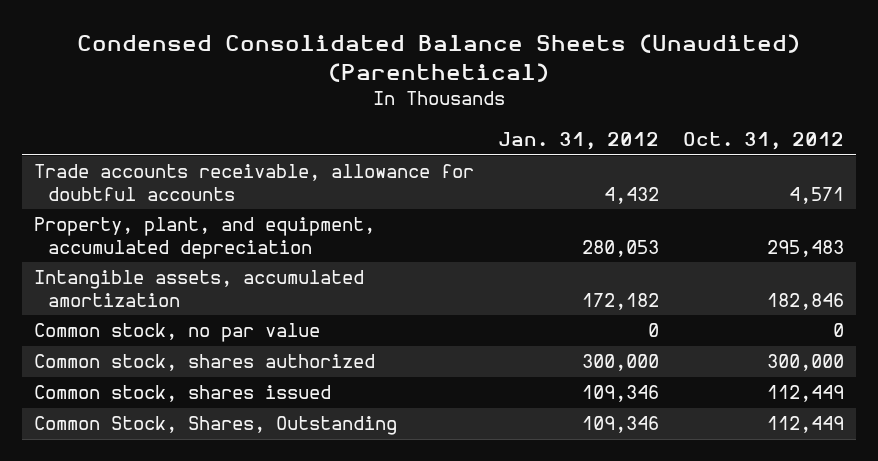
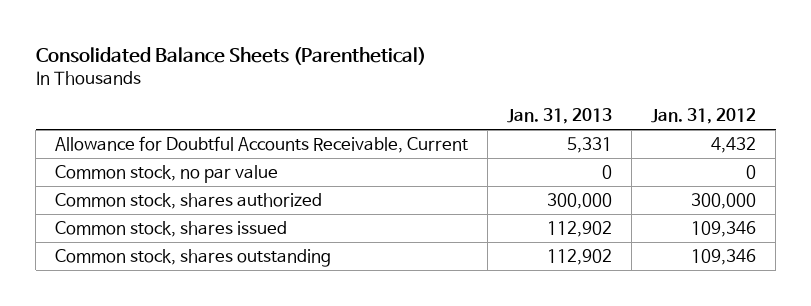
- Condensed Consolidated Balance Sheets (Unaudited) (Parenthetical)
+ Consolidated Balance Sheets (Parenthetical)
- | Jan. 31, 2012 | Oct. 31, 2012
+ | Jan. 31, 2013 | Jan. 31, 2012
- Trade accounts receivable, allowance for doubtful accounts | 4,432 | 4,571
- Property, plant, and equipment, accumulated depreciation | 280,053 | 295,483
- Intangible assets, accumulated amortization | 172,182 | 182,846
+ Allowance for Doubtful Accounts Receivable, Current | 5,331 | 4,432
- Common Stock, Shares, Outstanding | 109,346 | 112,449
+ Common stock, shares outstanding | 112,902 | 109,346

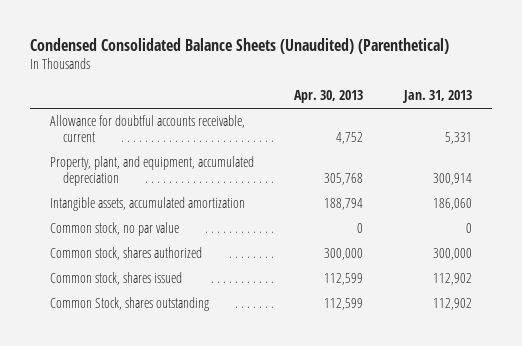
- Consolidated Balance Sheets (Parenthetical)
+ Condensed Consolidated Balance Sheets (Unaudited) (Parenthetical)
- | Jan. 31, 2013 | Jan. 31, 2012
+ | Apr. 30, 2013 | Jan. 31, 2013
- Allowance for Doubtful Accounts Receivable, Current | 5,331 | 4,432
+ Allowance for doubtful accounts receivable, current | 4,752 | 5,331
+ Property, plant, and equipment, accumulated depreciation | 305,768 | 300,914
+ Intangible assets, accumulated amortization | 188,794 | 186,060
- Common stock, shares outstanding | 112,902 | 109,346
+ Common Stock, shares outstanding | 112,599 | 112,902

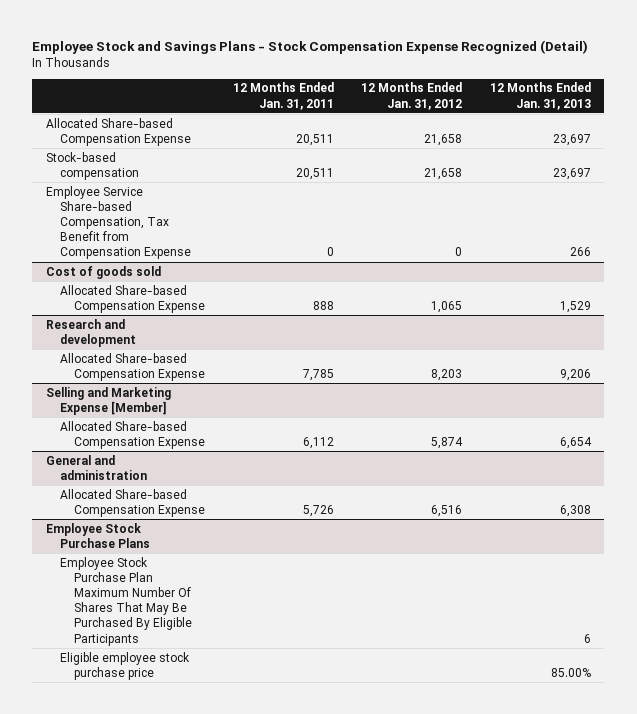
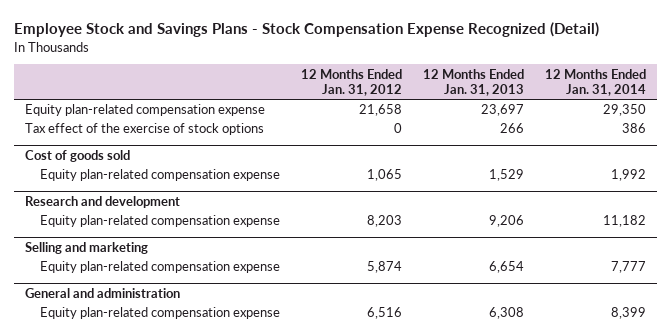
- | 12 Months Ended Jan. 31, 2011 | 12 Months Ended Jan. 31, 2012 | 12 Months Ended Jan. 31, 2013
+ | 12 Months Ended Jan. 31, 2012 | 12 Months Ended Jan. 31, 2013 | 12 Months Ended Jan. 31, 2014
- Allocated Share-based Compensation Expense | 20,511 | 21,658 | 23,697
- Stock-based compensation | 20,511 | 21,658 | 23,697
- Employee Service Share-based Compensation, Tax Benefit from Compensation Expense | 0 | 0 | 266
+ Equity plan-related compensation expense | 21,658 | 23,697 | 29,350
+ Tax effect of the exercise of stock options | 0 | 266 | 386
@ Cost of goods sold
- Allocated Share-based Compensation Expense | 888 | 1,065 | 1,529
+ Equity plan-related compensation expense | 1,065 | 1,529 | 1,992
@ Research and development
- Allocated Share-based Compensation Expense | 7,785 | 8,203 | 9,206
- Selling and Marketing Expense [Member]
- Allocated Share-based Compensation Expense | 6,112 | 5,874 | 6,654
@ Research and development
+ Equity plan-related compensation expense | 8,203 | 9,206 | 11,182
+ Selling and marketing
+ Equity plan-related compensation expense | 5,874 | 6,654 | 7,777
@ General and administration
- Allocated Share-based Compensation Expense | 5,726 | 6,516 | 6,308
- Employee Stock Purchase Plans
- Employee Stock Purchase Plan Maximum Number Of Shares That May Be Purchased By Eligible Participants | | | 6
- Eligible employee stock purchase price | | | 85.00%
@ General and administration
+ Equity plan-related compensation expense | 6,516 | 6,308 | 8,399

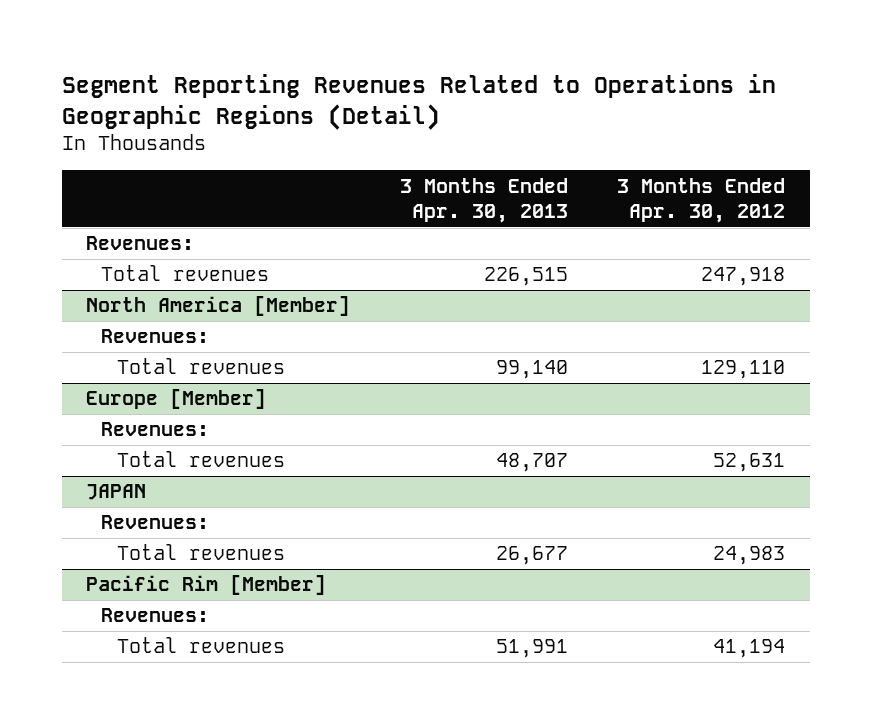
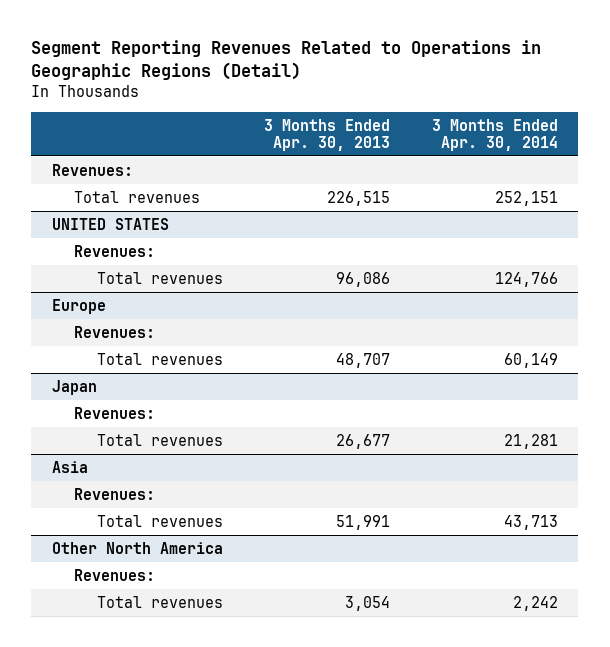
- | 3 Months Ended Apr. 30, 2013 | 3 Months Ended Apr. 30, 2012
+ | 3 Months Ended Apr. 30, 2013 | 3 Months Ended Apr. 30, 2014
- North America [Member]
+ UNITED STATES
- Total revenues | 99,140 | 129,110
- Europe [Member]
+ Total revenues | 96,086 | 124,766
+ Europe
- JAPAN
+ Japan
- Pacific Rim [Member]
+ Asia
+ Other North America
+ Revenues:
+ Total revenues | 3,054 | 2,242

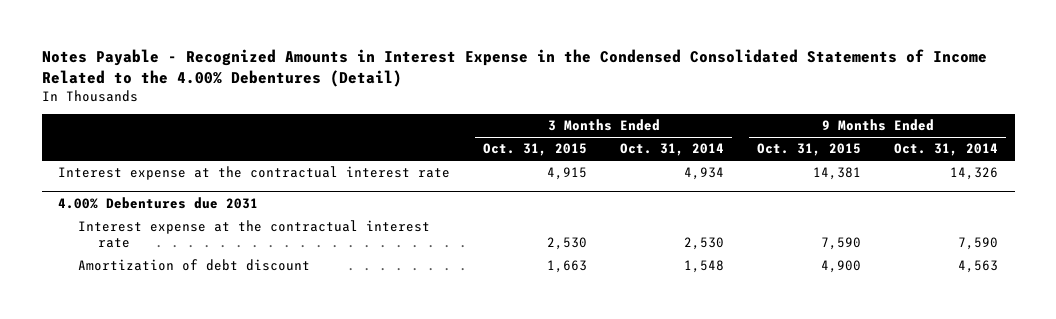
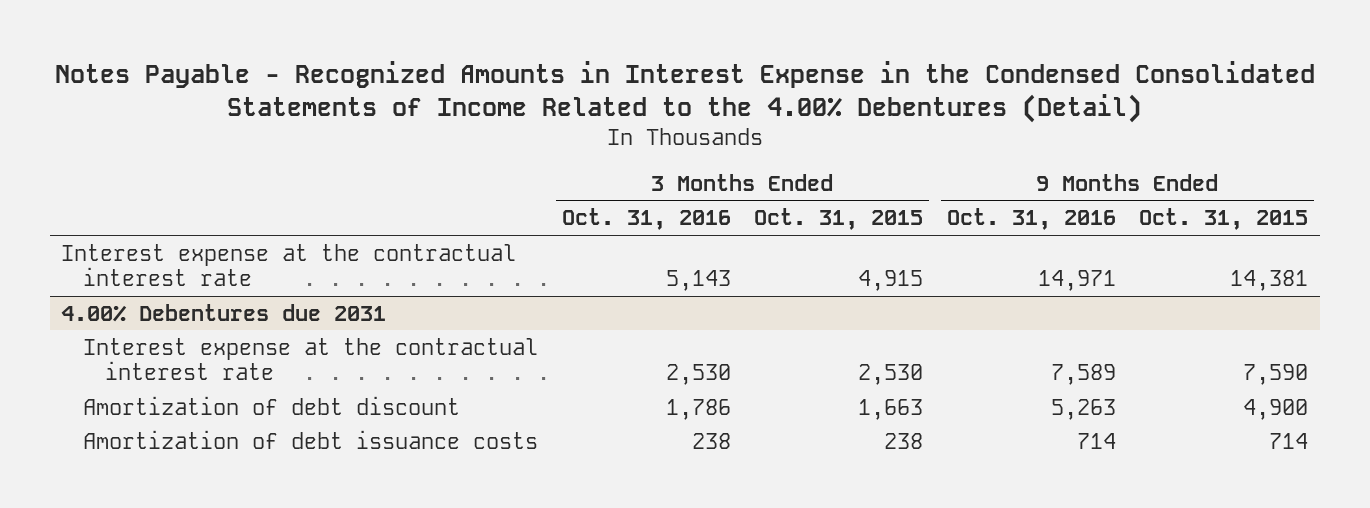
- | 3 Months Ended Oct. 31, 2015 | 3 Months Ended Oct. 31, 2014 | 9 Months Ended Oct. 31, 2015 | 9 Months Ended Oct. 31, 2014
+ | 3 Months Ended Oct. 31, 2016 | 3 Months Ended Oct. 31, 2015 | 9 Months Ended Oct. 31, 2016 | 9 Months Ended Oct. 31, 2015
@ 4.00% Debentures due 2031
+ Amortization of debt issuance costs | 238 | 238 | 714 | 714

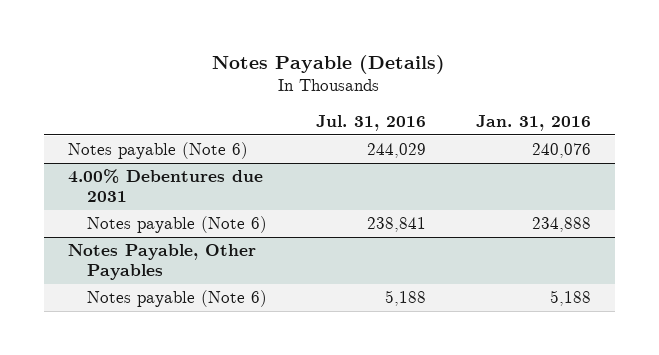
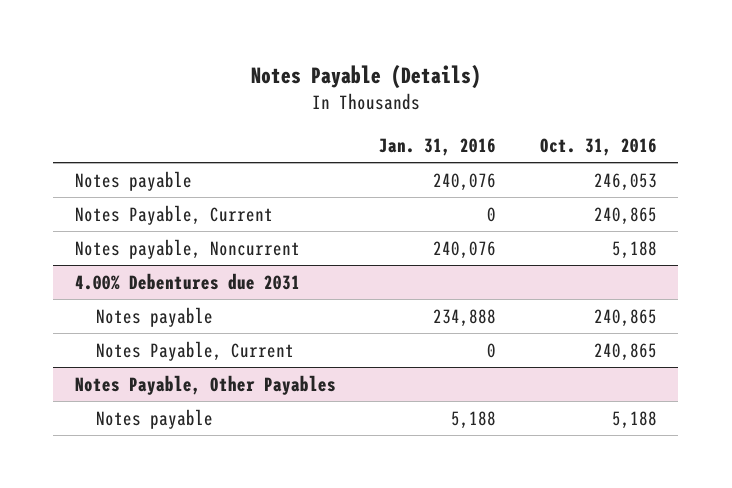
- | Jul. 31, 2016 | Jan. 31, 2016
+ | Jan. 31, 2016 | Oct. 31, 2016
- Notes payable (Note 6) | 244,029 | 240,076
+ Notes payable | 240,076 | 246,053
+ Notes Payable, Current | 0 | 240,865
+ Notes payable, Noncurrent | 240,076 | 5,188
@ 4.00% Debentures due 2031
- Notes payable (Note 6) | 238,841 | 234,888
+ Notes payable | 234,888 | 240,865
+ Notes Payable, Current | 0 | 240,865
@ Notes Payable, Other Payables
- Notes payable (Note 6) | 5,188 | 5,188
+ Notes payable | 5,188 | 5,188

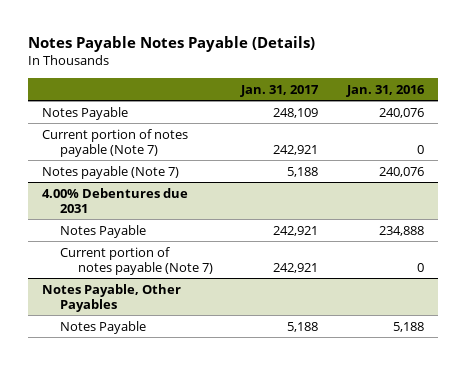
- Notes Payable (Details)
+ Notes Payable Notes Payable (Details)
- | Jan. 31, 2016 | Oct. 31, 2016
+ | Jan. 31, 2017 | Jan. 31, 2016
- Notes payable | 240,076 | 246,053
- Notes Payable, Current | 0 | 240,865
- Notes payable, Noncurrent | 240,076 | 5,188
+ Notes Payable | 248,109 | 240,076
+ Current portion of notes payable (Note 7) | 242,921 | 0
+ Notes payable (Note 7) | 5,188 | 240,076
@ 4.00% Debentures due 2031
- Notes payable | 234,888 | 240,865
- Notes Payable, Current | 0 | 240,865
+ Notes Payable | 242,921 | 234,888
+ Current portion of notes payable (Note 7) | 242,921 | 0
@ Notes Payable, Other Payables
- Notes payable | 5,188 | 5,188
+ Notes Payable | 5,188 | 5,188

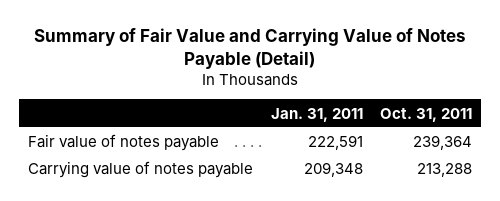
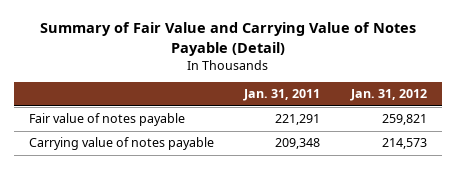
- | Jan. 31, 2011 | Oct. 31, 2011
+ | Jan. 31, 2011 | Jan. 31, 2012
- Fair value of notes payable | 222,591 | 239,364
+ Fair value of notes payable | 221,291 | 259,821

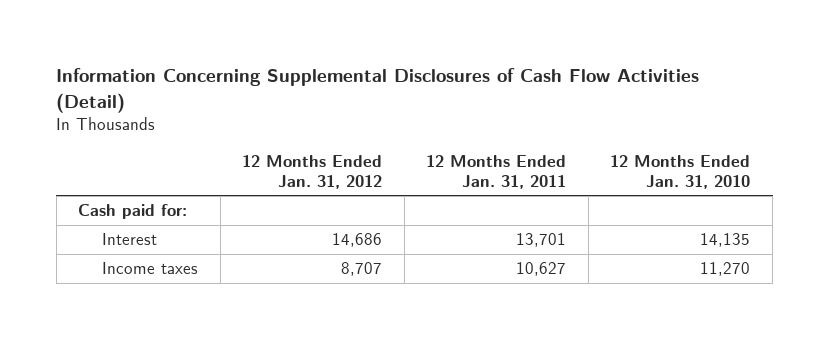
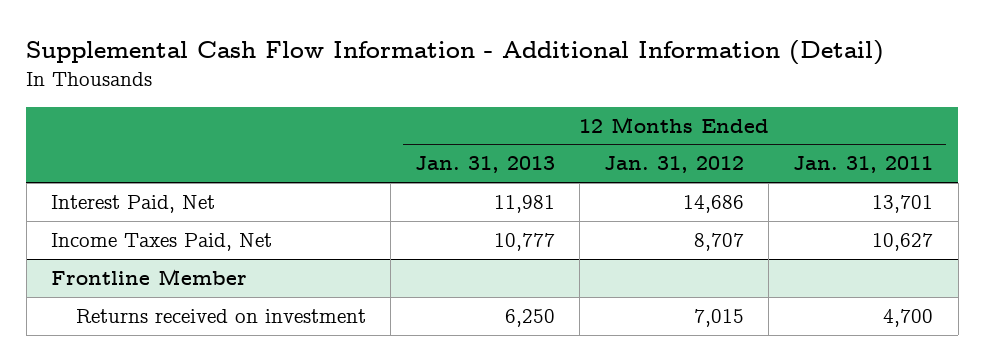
- Information Concerning Supplemental Disclosures of Cash Flow Activities (Detail)
+ Supplemental Cash Flow Information - Additional Information (Detail)
- | 12 Months Ended Jan. 31, 2012 | 12 Months Ended Jan. 31, 2011 | 12 Months Ended Jan. 31, 2010
+ | 12 Months Ended Jan. 31, 2013 | 12 Months Ended Jan. 31, 2012 | 12 Months Ended Jan. 31, 2011
- Cash paid for:
- Interest | 14,686 | 13,701 | 14,135
- Income taxes | 8,707 | 10,627 | 11,270
+ Interest Paid, Net | 11,981 | 14,686 | 13,701
+ Income Taxes Paid, Net | 10,777 | 8,707 | 10,627
+ Frontline Member
+ Returns received on investment | 6,250 | 7,015 | 4,700

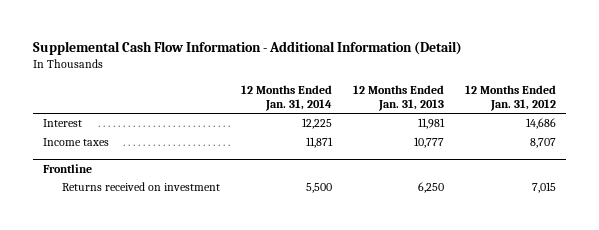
- | 12 Months Ended Jan. 31, 2013 | 12 Months Ended Jan. 31, 2012 | 12 Months Ended Jan. 31, 2011
+ | 12 Months Ended Jan. 31, 2014 | 12 Months Ended Jan. 31, 2013 | 12 Months Ended Jan. 31, 2012
- Interest Paid, Net | 11,981 | 14,686 | 13,701
- Income Taxes Paid, Net | 10,777 | 8,707 | 10,627
- Frontline Member
+ Interest | 12,225 | 11,981 | 14,686
+ Income taxes | 11,871 | 10,777 | 8,707
+ Frontline

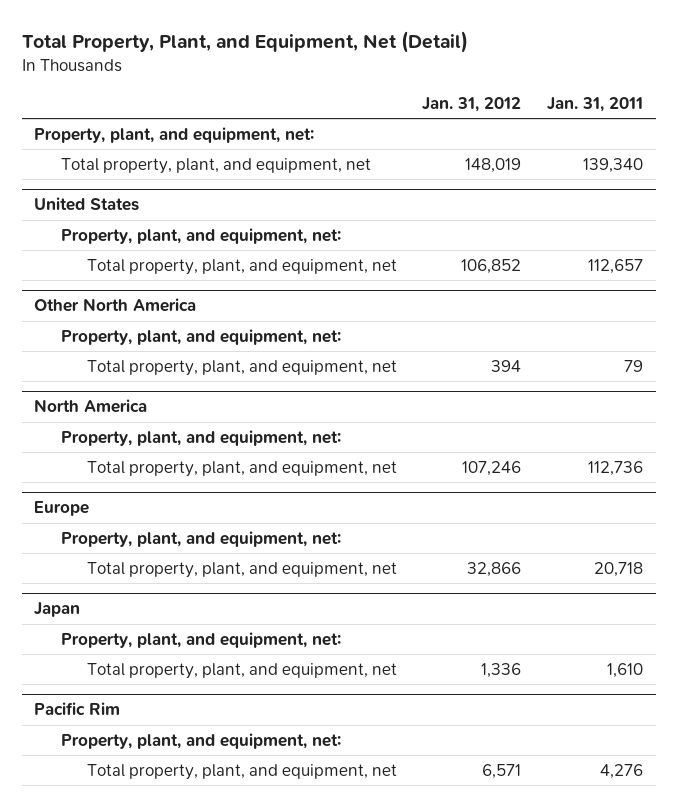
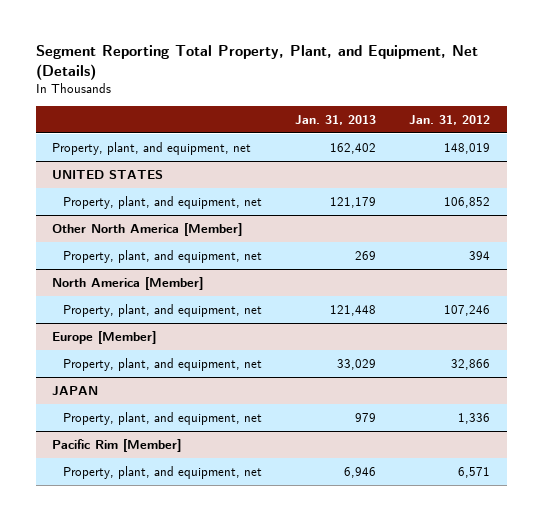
- Total Property, Plant, and Equipment, Net (Detail)
+ Segment Reporting Total Property, Plant, and Equipment, Net (Details)
- | Jan. 31, 2012 | Jan. 31, 2011
+ | Jan. 31, 2013 | Jan. 31, 2012
- Property, plant, and equipment, net:
- Total property, plant, and equipment, net | 148,019 | 139,340
- United States
- Property, plant, and equipment, net:
- Total property, plant, and equipment, net | 106,852 | 112,657
- Other North America
- Property, plant, and equipment, net:
- Total property, plant, and equipment, net | 394 | 79
- North America
- Property, plant, and equipment, net:
- Total property, plant, and equipment, net | 107,246 | 112,736
- Europe
- Property, plant, and equipment, net:
- Total property, plant, and equipment, net | 32,866 | 20,718
- Japan
- Property, plant, and equipment, net:
- Total property, plant, and equipment, net | 1,336 | 1,610
- Pacific Rim
- Property, plant, and equipment, net:
- Total property, plant, and equipment, net | 6,571 | 4,276
+ Property, plant, and equipment, net | 162,402 | 148,019
+ UNITED STATES
+ Property, plant, and equipment, net | 121,179 | 106,852
+ Other North America [Member]
+ Property, plant, and equipment, net | 269 | 394
+ North America [Member]
+ Property, plant, and equipment, net | 121,448 | 107,246
+ Europe [Member]
+ Property, plant, and equipment, net | 33,029 | 32,866
+ JAPAN
+ Property, plant, and equipment, net | 979 | 1,336
+ Pacific Rim [Member]
+ Property, plant, and equipment, net | 6,946 | 6,571

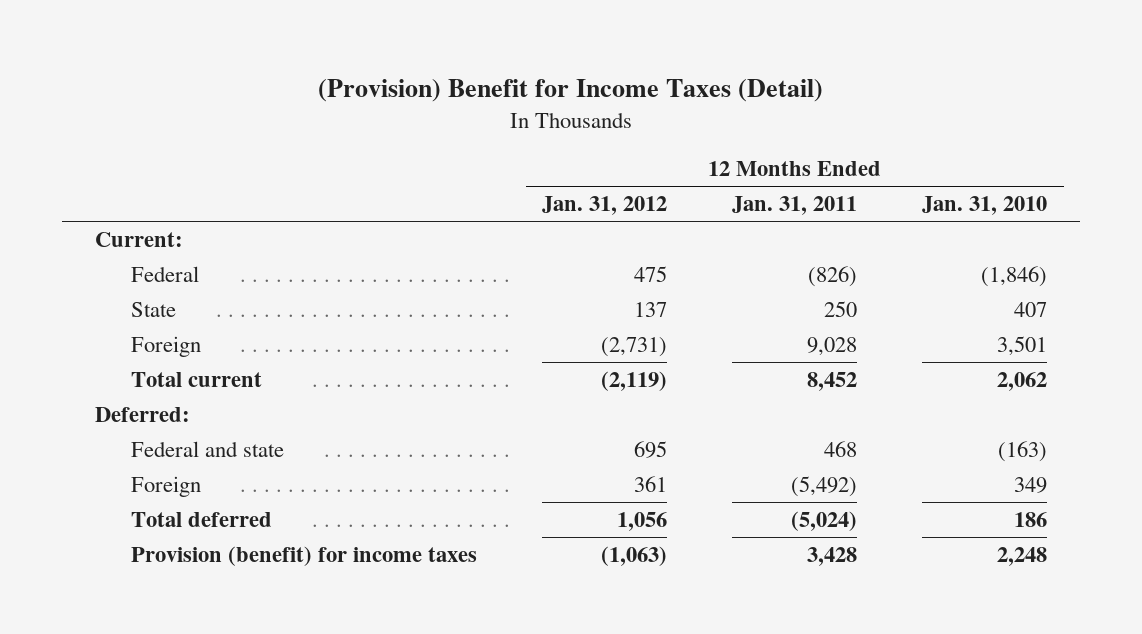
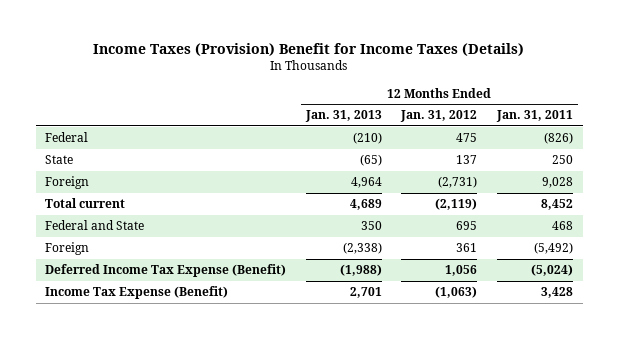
- (Provision) Benefit for Income Taxes (Detail)
+ Income Taxes (Provision) Benefit for Income Taxes (Details)
- | 12 Months Ended Jan. 31, 2012 | 12 Months Ended Jan. 31, 2011 | 12 Months Ended Jan. 31, 2010
+ | 12 Months Ended Jan. 31, 2013 | 12 Months Ended Jan. 31, 2012 | 12 Months Ended Jan. 31, 2011
- Current:
- Deferred:
- Federal and state | 695 | 468 | (163)
+ Federal and State | 350 | 695 | 468
- Total deferred | 1,056 | (5,024) | 186
- Provision (benefit) for income taxes | (1,063) | 3,428 | 2,248
+ Deferred Income Tax Expense (Benefit) | (1,988) | 1,056 | (5,024)
+ Income Tax Expense (Benefit) | 2,701 | (1,063) | 3,428

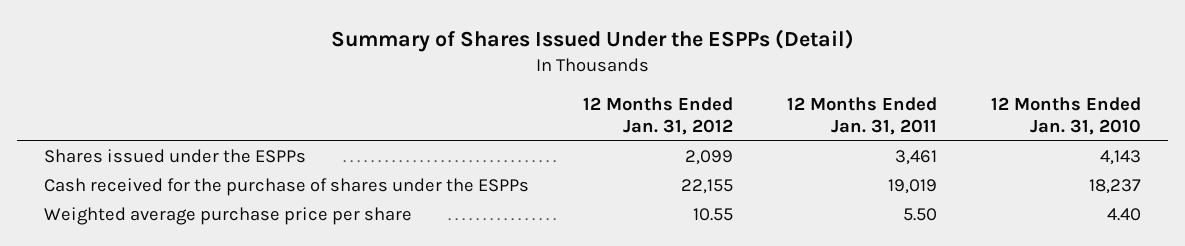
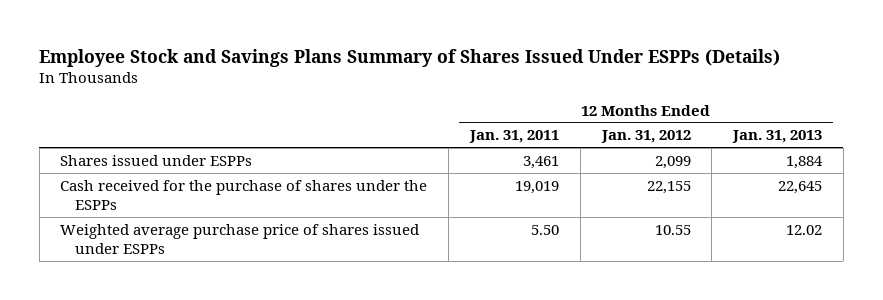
- Summary of Shares Issued Under the ESPPs (Detail)
+ Employee Stock and Savings Plans Summary of Shares Issued Under ESPPs (Details)
- | 12 Months Ended Jan. 31, 2012 | 12 Months Ended Jan. 31, 2011 | 12 Months Ended Jan. 31, 2010
+ | 12 Months Ended Jan. 31, 2011 | 12 Months Ended Jan. 31, 2012 | 12 Months Ended Jan. 31, 2013
- Shares issued under the ESPPs | 2,099 | 3,461 | 4,143
+ Shares issued under ESPPs | 3,461 | 2,099 | 1,884
- Weighted average purchase price per share | 10.55 | 5.50 | 4.40
+ Weighted average purchase price of shares issued under ESPPs | 5.50 | 10.55 | 12.02

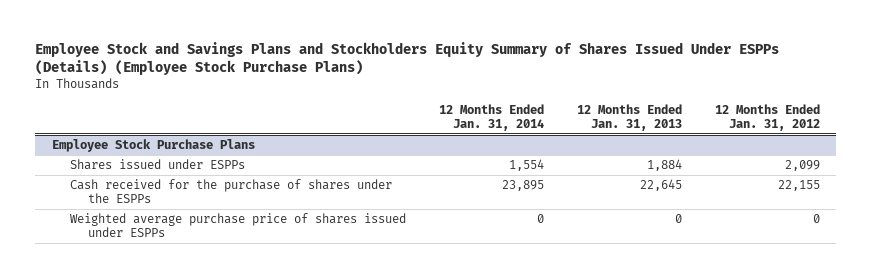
- Employee Stock and Savings Plans Summary of Shares Issued Under ESPPs (Details)
+ Employee Stock and Savings Plans and Stockholders Equity Summary of Shares Issued Under ESPPs (Details) (Employee Stock Purchase Plans)
- | 12 Months Ended Jan. 31, 2011 | 12 Months Ended Jan. 31, 2012 | 12 Months Ended Jan. 31, 2013
+ | 12 Months Ended Jan. 31, 2014 | 12 Months Ended Jan. 31, 2013 | 12 Months Ended Jan. 31, 2012
+ Employee Stock Purchase Plans
- Weighted average purchase price of shares issued under ESPPs | 5.50 | 10.55 | 12.02
+ Weighted average purchase price of shares issued under ESPPs | 0 | 0 | 0

